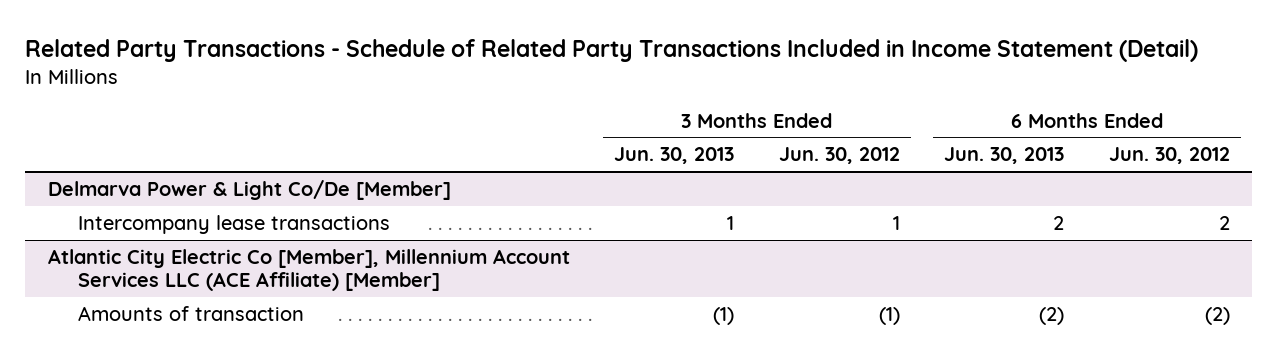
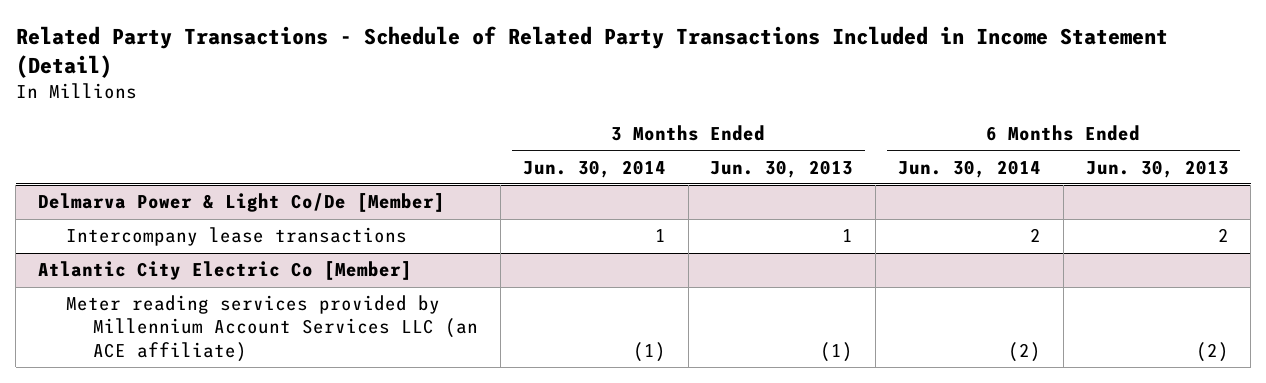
- | 3 Months Ended Jun. 30, 2013 | 3 Months Ended Jun. 30, 2012 | 6 Months Ended Jun. 30, 2013 | 6 Months Ended Jun. 30, 2012
+ | 3 Months Ended Jun. 30, 2014 | 3 Months Ended Jun. 30, 2013 | 6 Months Ended Jun. 30, 2014 | 6 Months Ended Jun. 30, 2013
- Atlantic City Electric Co [Member], Millennium Account Services LLC (ACE Affiliate) [Member]
- Amounts of transaction | (1) | (1) | (2) | (2)
+ Atlantic City Electric Co [Member]
+ Meter reading services provided by Millennium Account Services LLC (an ACE affiliate) | (1) | (1) | (2) | (2)

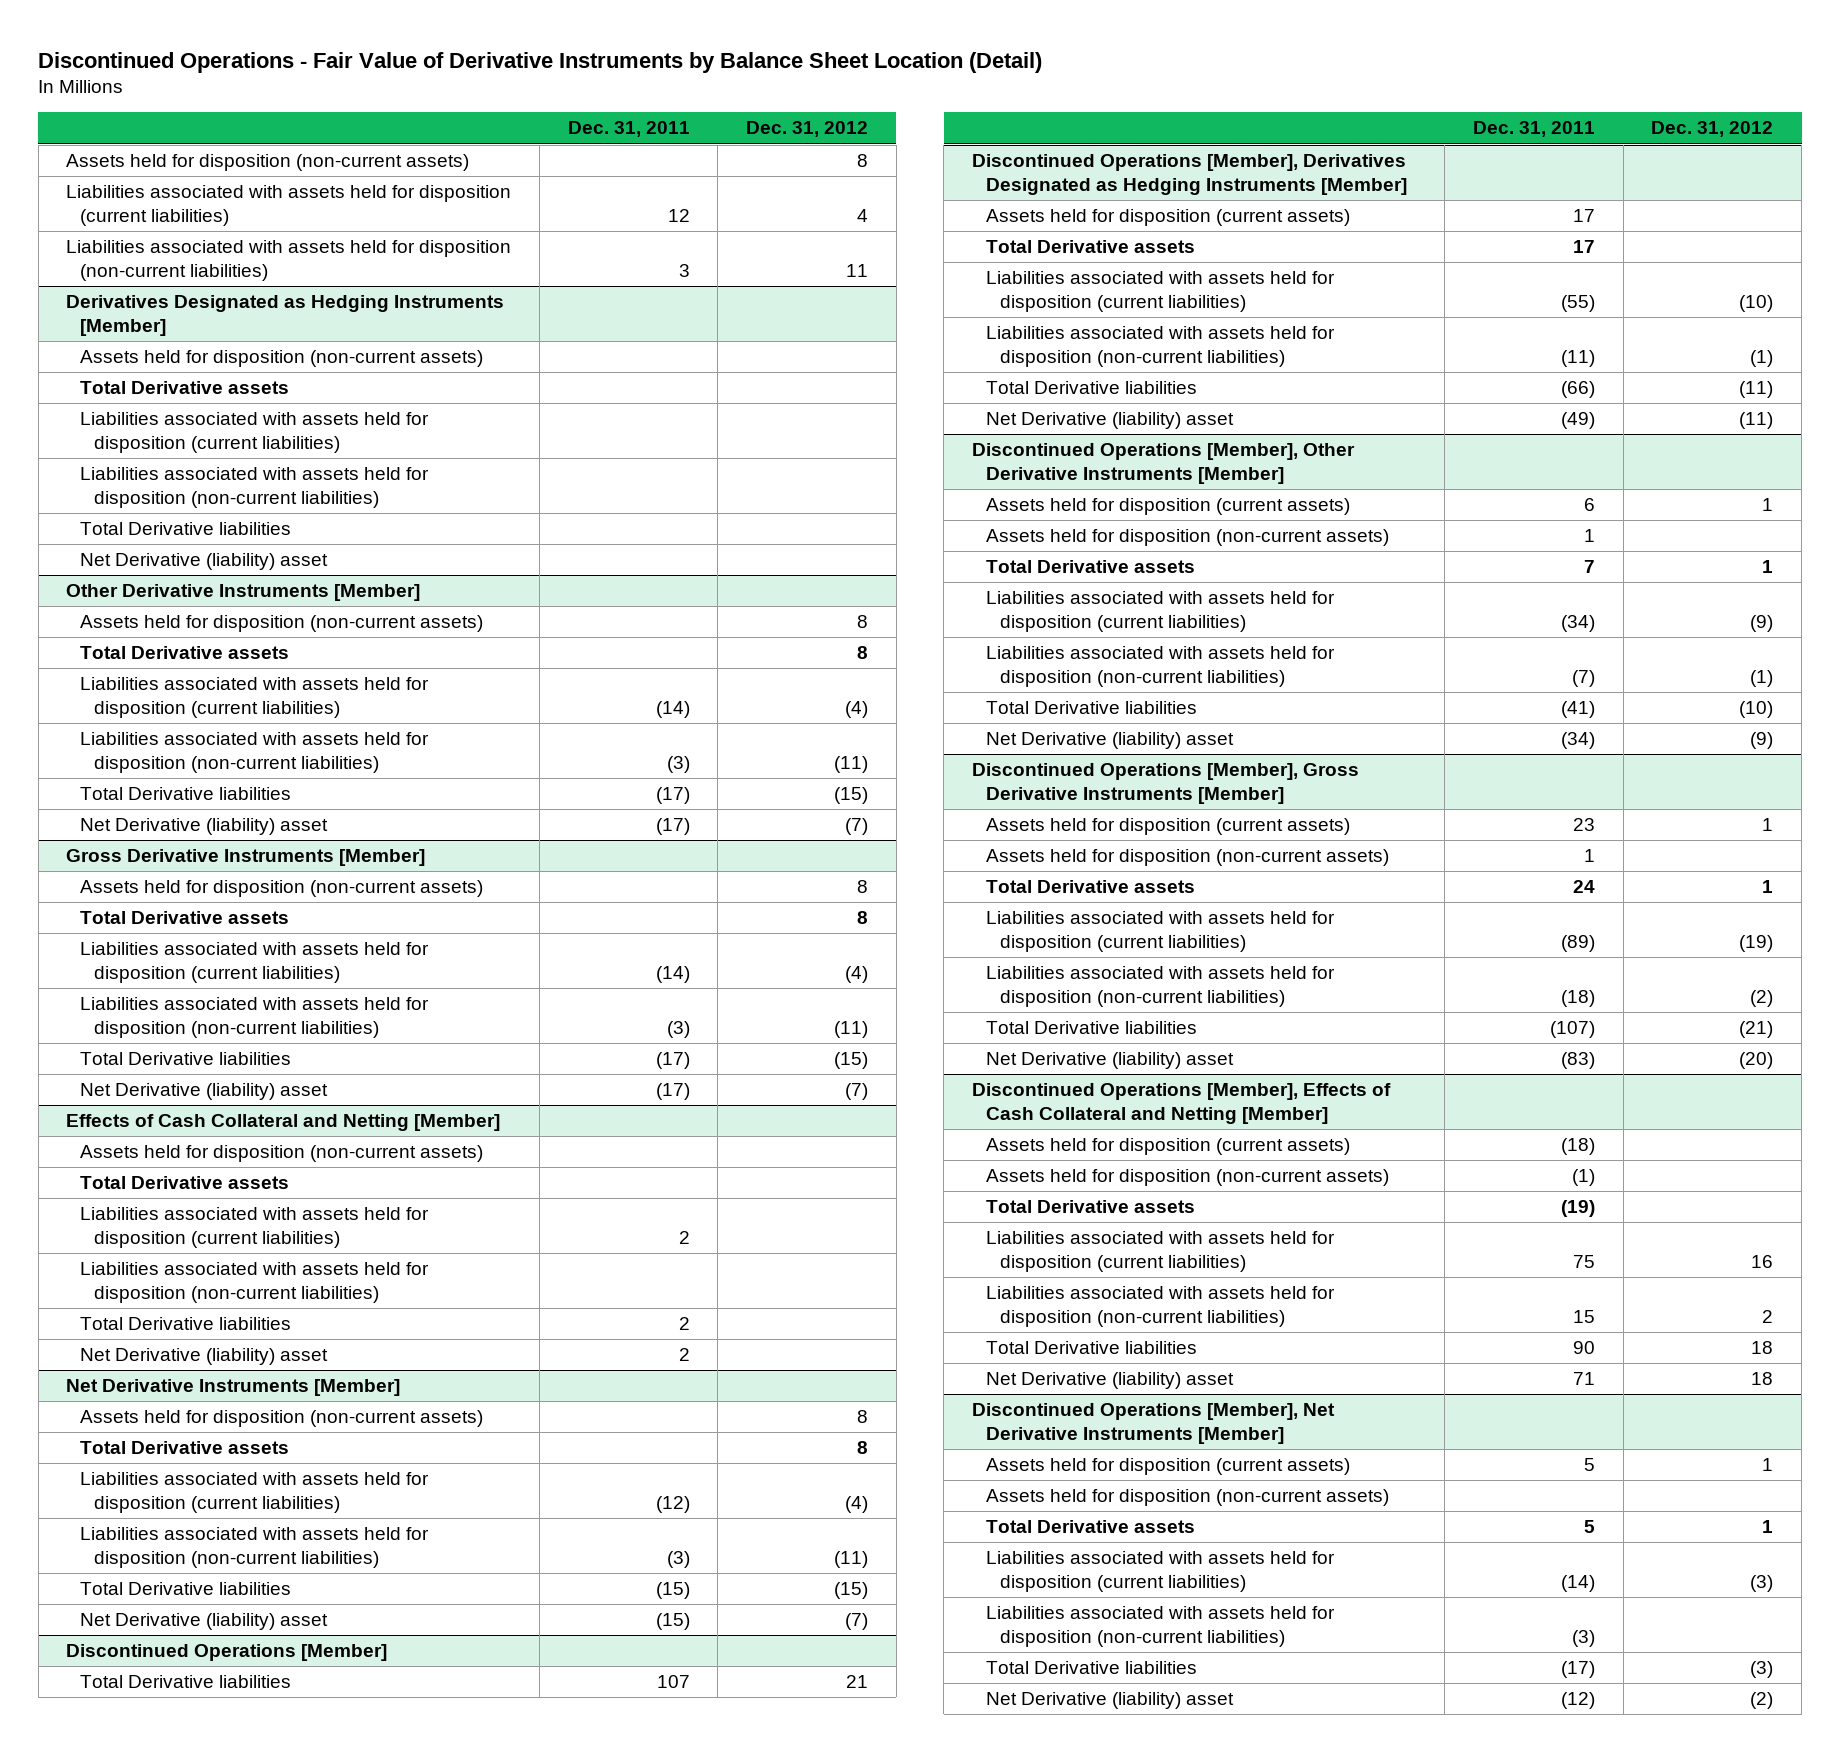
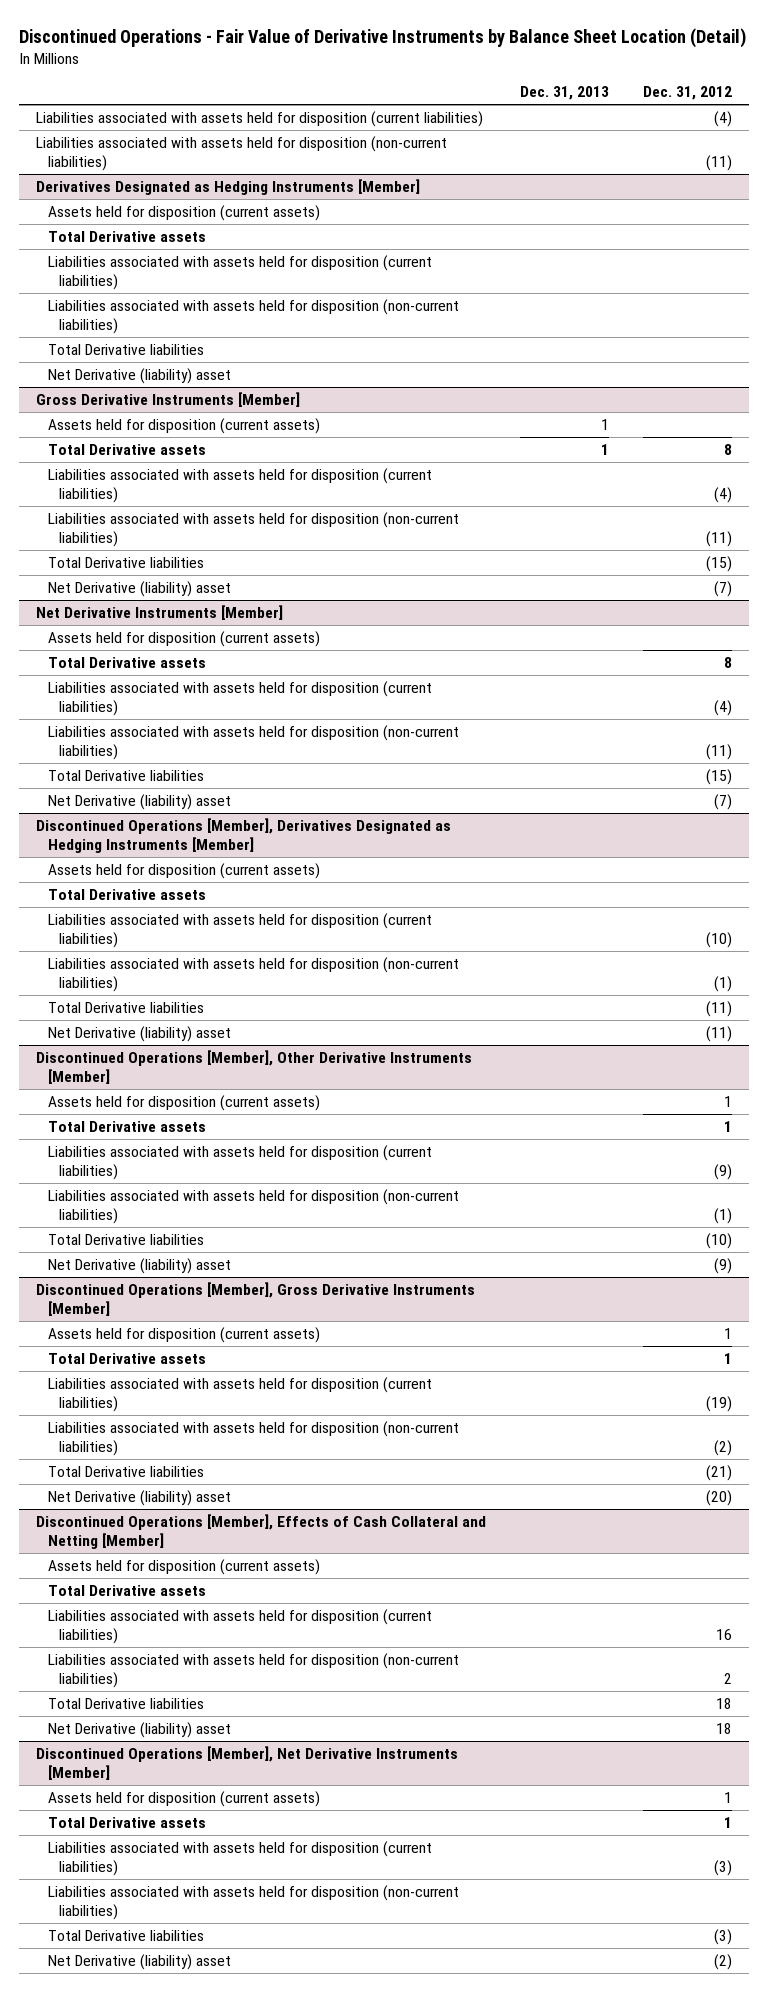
- | Dec. 31, 2011 | Dec. 31, 2012
+ | Dec. 31, 2013 | Dec. 31, 2012
- Assets held for disposition (non-current assets) | | 8
- Liabilities associated with assets held for disposition (current liabilities) | 12 | 4
- Liabilities associated with assets held for disposition (non-current liabilities) | 3 | 11
+ Liabilities associated with assets held for disposition (current liabilities) | | (4)
+ Liabilities associated with assets held for disposition (non-current liabilities) | | (11)
@ Derivatives Designated as Hedging Instruments [Member]
- Assets held for disposition (non-current assets)
+ Assets held for disposition (current assets)
- Other Derivative Instruments [Member]
- Assets held for disposition (non-current assets) | | 8
- Total Derivative assets | | 8
- Liabilities associated with assets held for disposition (current liabilities) | (14) | (4)
- Liabilities associated with assets held for disposition (non-current liabilities) | (3) | (11)
- Total Derivative liabilities | (17) | (15)
- Net Derivative (liability) asset | (17) | (7)
@ Gross Derivative Instruments [Member]
- Assets held for disposition (non-current assets) | | 8
+ Assets held for disposition (current assets) | 1 |
- Effects of Cash Collateral and Netting [Member]
- Assets held for disposition (non-current assets)
- Total Derivative assets
- Liabilities associated with assets held for disposition (current liabilities) | 2 |
- Liabilities associated with assets held for disposition (non-current liabilities)
- Total Derivative liabilities | 2 |
- Net Derivative (liability) asset | 2 |
@ Net Derivative Instruments [Member]
- Assets held for disposition (non-current assets) | | 8
+ Assets held for disposition (current assets)
- Discontinued Operations [Member]
- Total Derivative liabilities | 107 | 21
@ Discontinued Operations [Member], Other Derivative Instruments [Member]
- Assets held for disposition (non-current assets) | 1 |
@ Discontinued Operations [Member], Gross Derivative Instruments [Member]
- Assets held for disposition (non-current assets) | 1 |
@ Discontinued Operations [Member], Effects of Cash Collateral and Netting [Member]
- Assets held for disposition (non-current assets) | (1) |
@ Discontinued Operations [Member], Net Derivative Instruments [Member]
- Assets held for disposition (non-current assets)

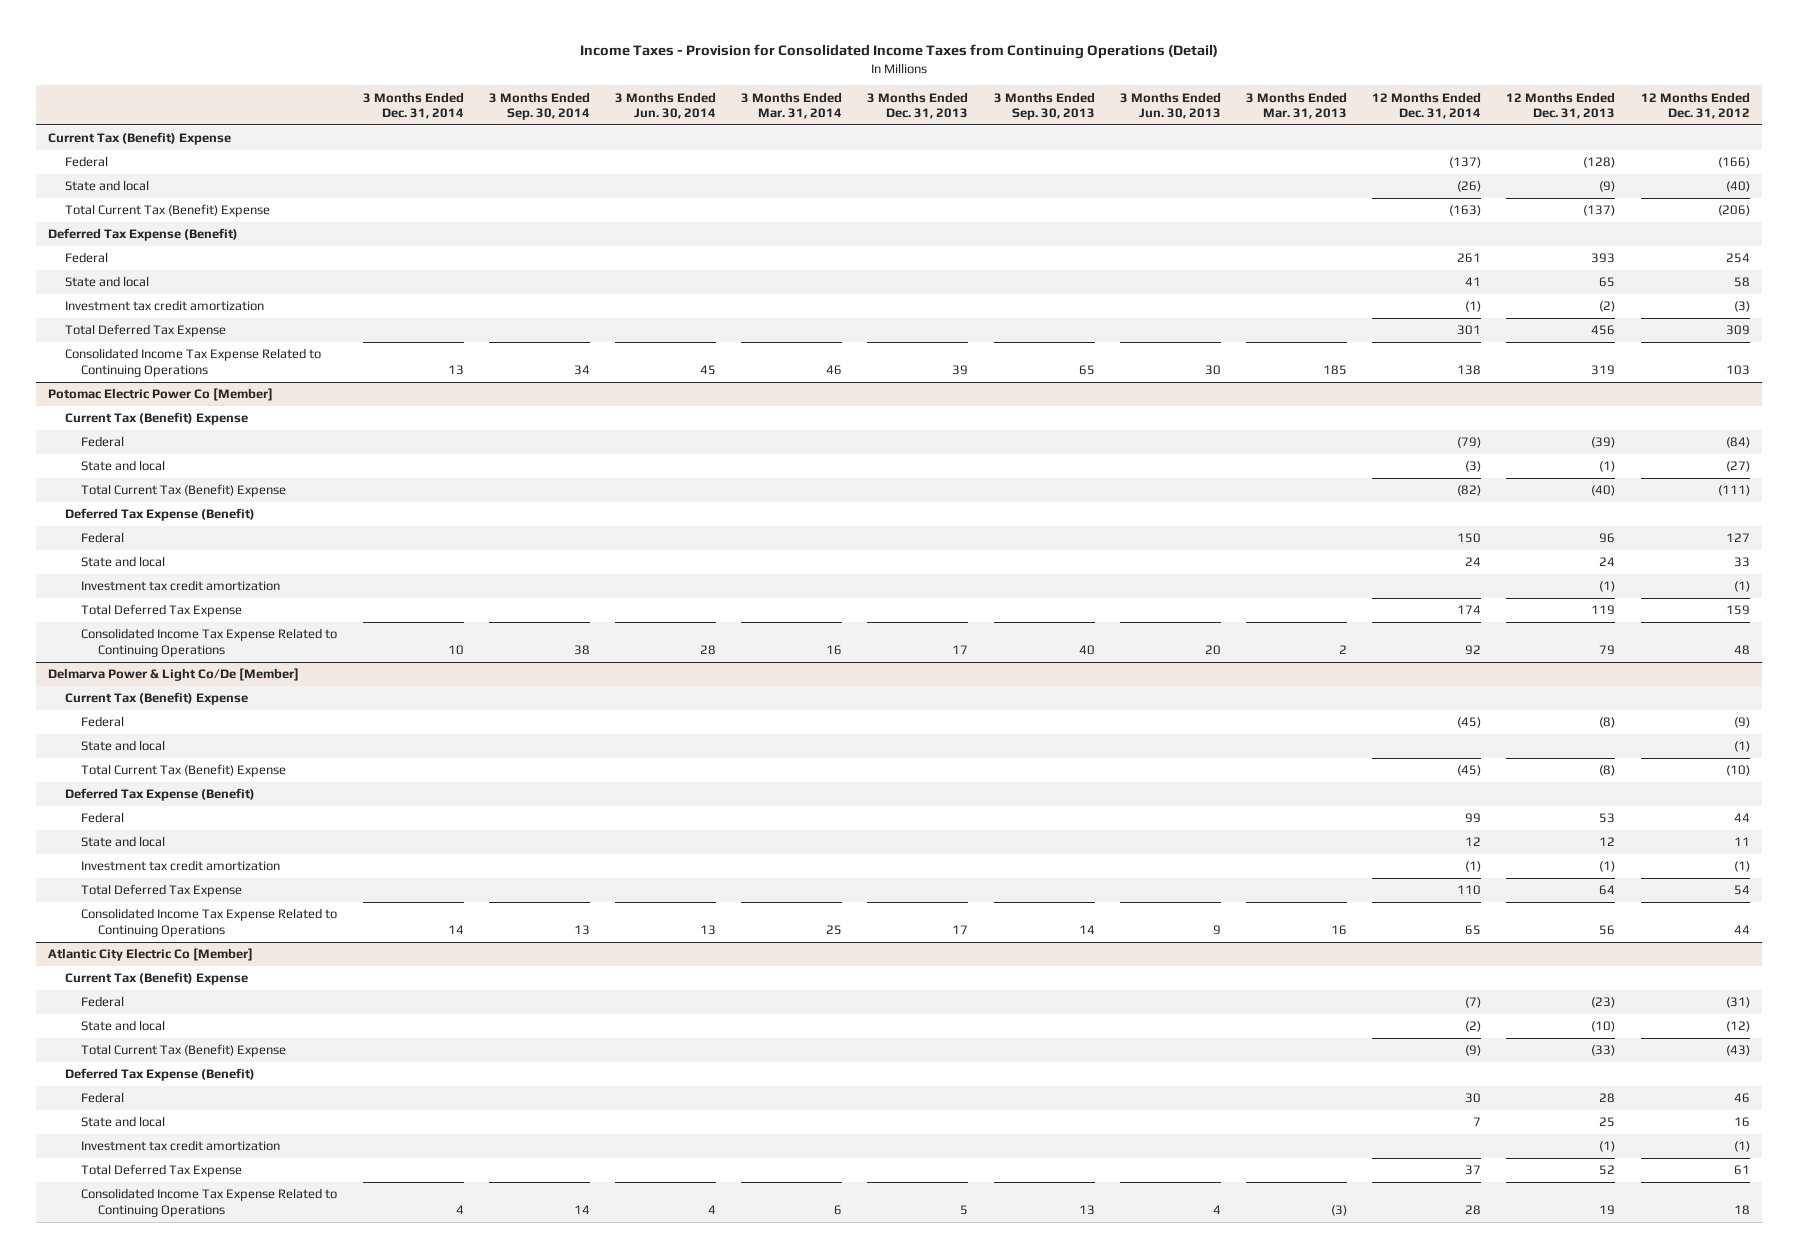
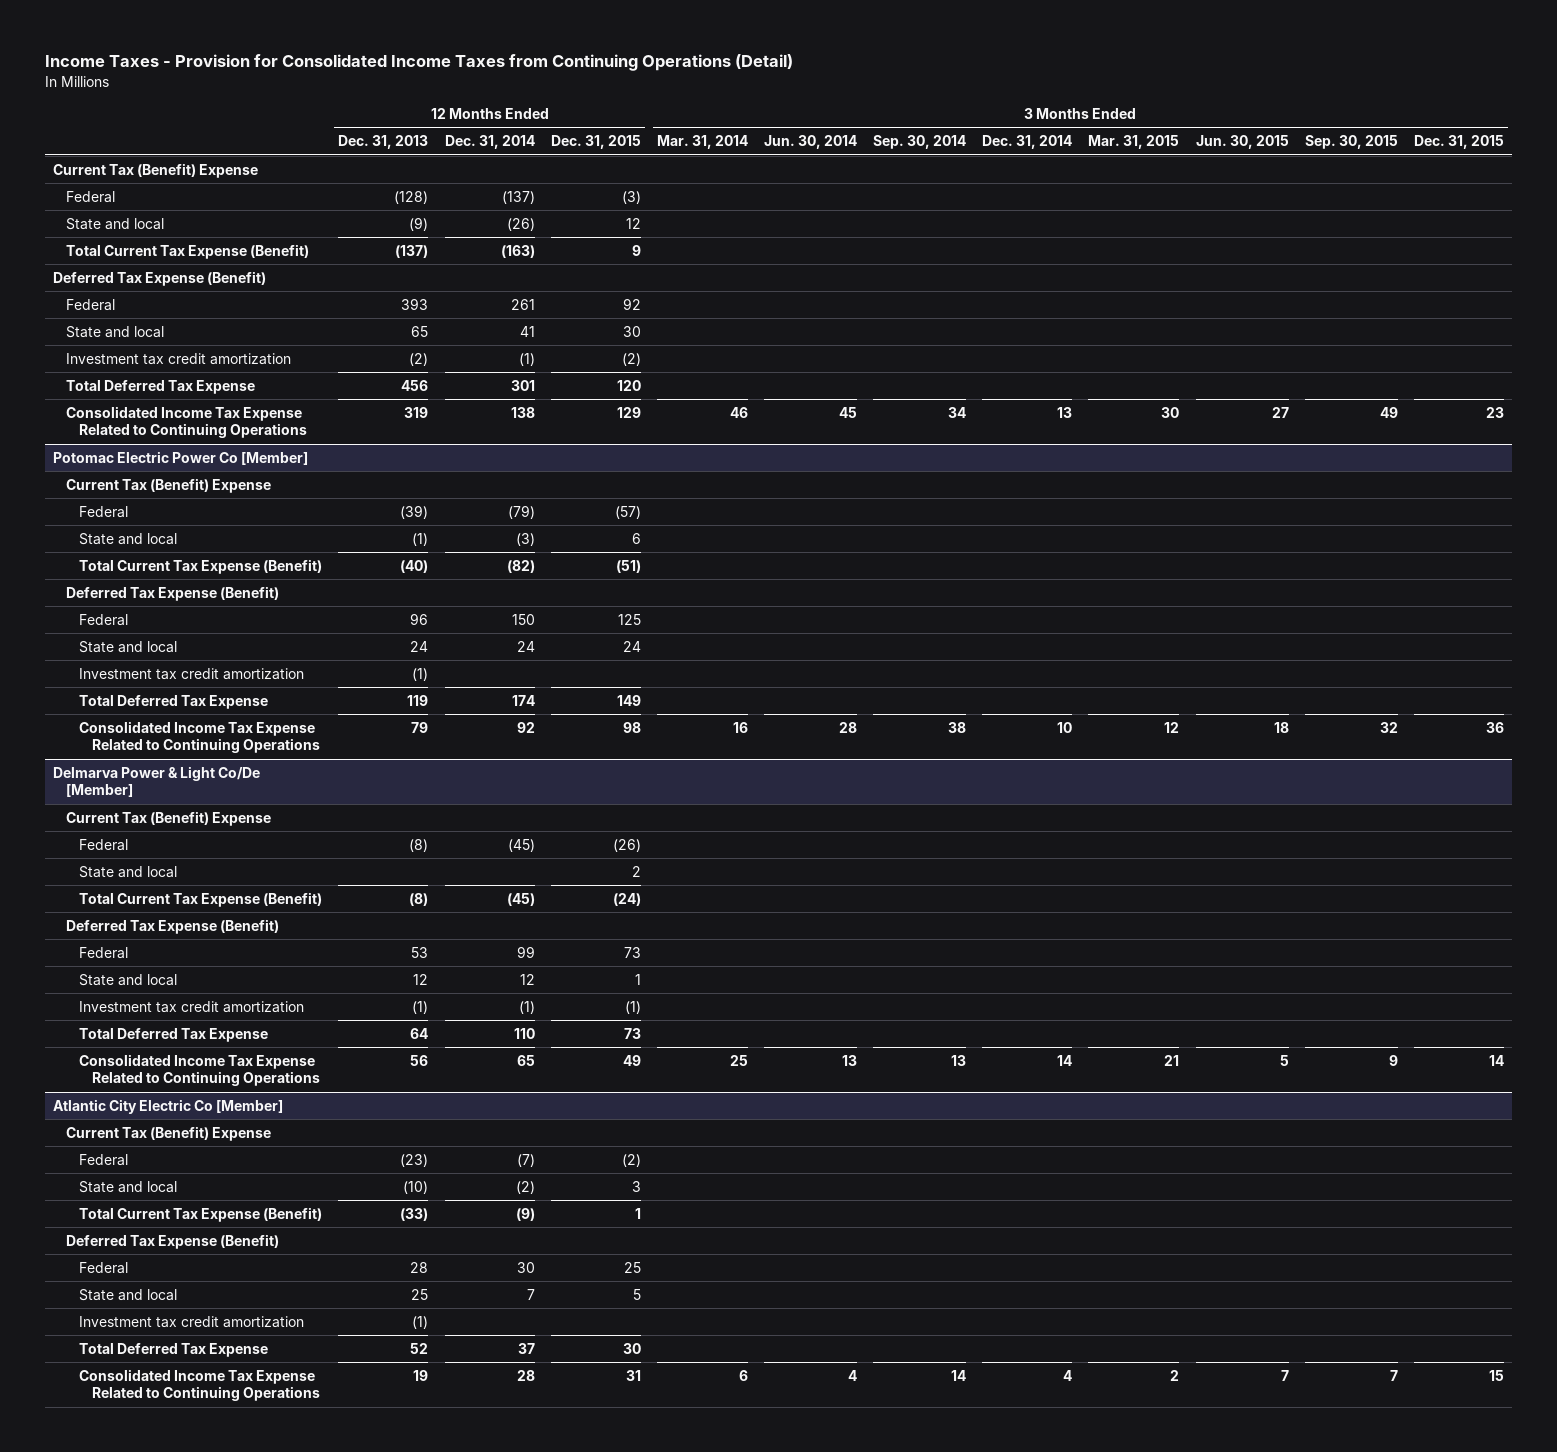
- | 3 Months Ended Dec. 31, 2014 | 3 Months Ended Sep. 30, 2014 | 3 Months Ended Jun. 30, 2014 | 3 Months Ended Mar. 31, 2014 | 3 Months Ended Dec. 31, 2013 | 3 Months Ended Sep. 30, 2013 | 3 Months Ended Jun. 30, 2013 | 3 Months Ended Mar. 31, 2013 | 12 Months Ended Dec. 31, 2014 | 12 Months Ended Dec. 31, 2013 | 12 Months Ended Dec. 31, 2012
+ | 12 Months Ended Dec. 31, 2013 | 12 Months Ended Dec. 31, 2014 | 12 Months Ended Dec. 31, 2015 | 3 Months Ended Mar. 31, 2014 | 3 Months Ended Jun. 30, 2014 | 3 Months Ended Sep. 30, 2014 | 3 Months Ended Dec. 31, 2014 | 3 Months Ended Mar. 31, 2015 | 3 Months Ended Jun. 30, 2015 | 3 Months Ended Sep. 30, 2015 | 3 Months Ended Dec. 31, 2015
- Total Current Tax (Benefit) Expense | | | | | | | | | (163) | (137) | (206)
+ Total Current Tax Expense (Benefit) | (137) | (163) | 9 | | | | | | | |
@ Potomac Electric Power Co [Member]
- Total Current Tax (Benefit) Expense | | | | | | | | | (82) | (40) | (111)
+ Total Current Tax Expense (Benefit) | (40) | (82) | (51) | | | | | | | |
@ Delmarva Power & Light Co/De [Member]
- Total Current Tax (Benefit) Expense | | | | | | | | | (45) | (8) | (10)
+ Total Current Tax Expense (Benefit) | (8) | (45) | (24) | | | | | | | |
@ Atlantic City Electric Co [Member]
- Total Current Tax (Benefit) Expense | | | | | | | | | (9) | (33) | (43)
+ Total Current Tax Expense (Benefit) | (33) | (9) | 1 | | | | | | | |

